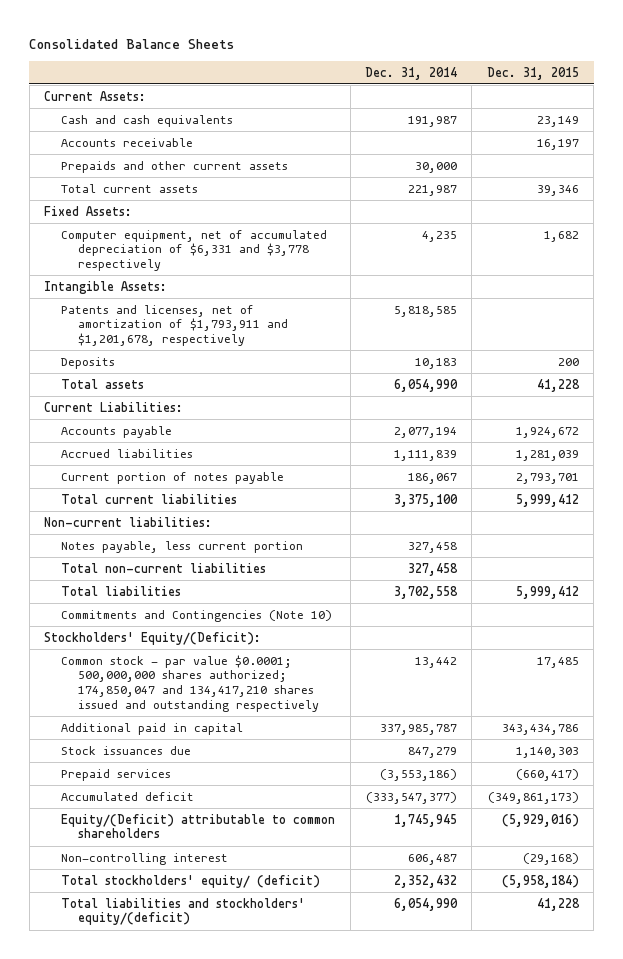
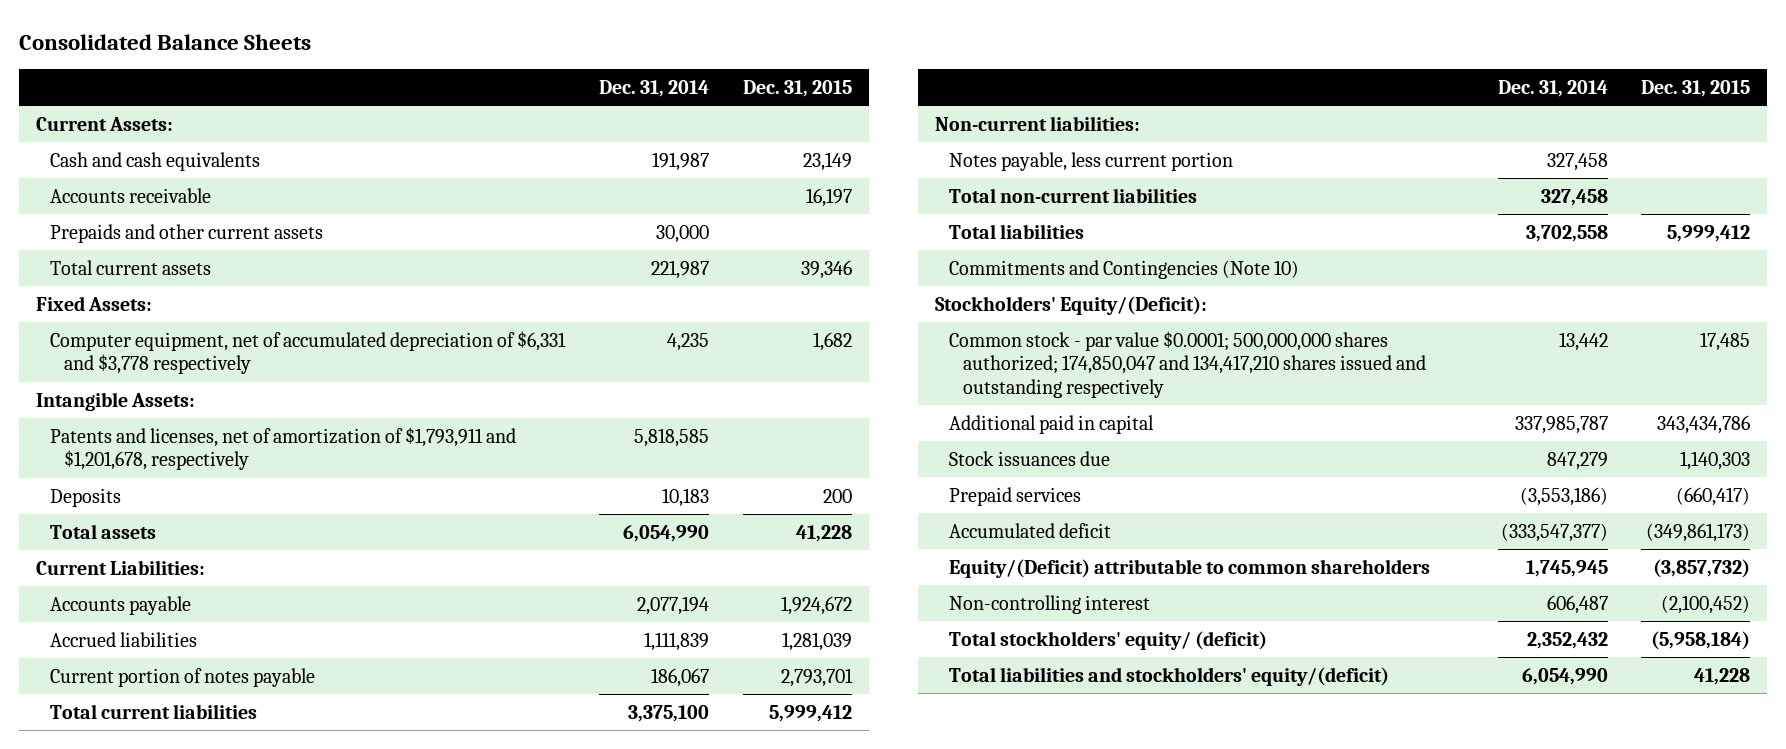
- Equity/(Deficit) attributable to common shareholders | 1,745,945 | (5,929,016)
- Non-controlling interest | 606,487 | (29,168)
+ Equity/(Deficit) attributable to common shareholders | 1,745,945 | (3,857,732)
+ Non-controlling interest | 606,487 | (2,100,452)

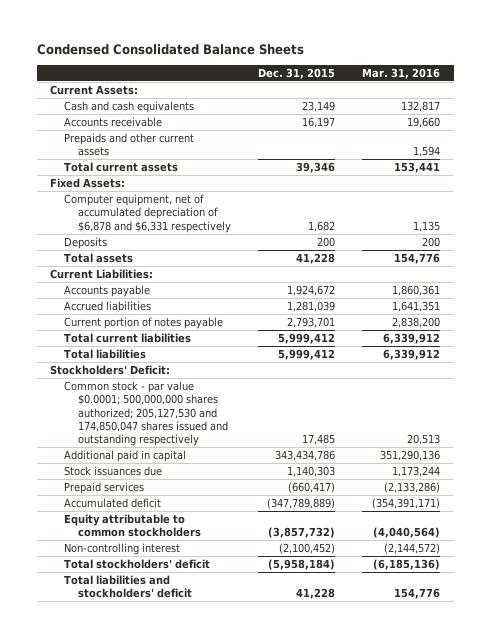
- Consolidated Balance Sheets
+ Condensed Consolidated Balance Sheets
- | Dec. 31, 2014 | Dec. 31, 2015
+ | Dec. 31, 2015 | Mar. 31, 2016
- Computer equipment, net of accumulated depreciation of $6,331 and $3,778 respectively | 4,235 | 1,682
- Intangible Assets:
- Patents and licenses, net of amortization of $1,793,911 and $1,201,678, respectively | 5,818,585 |
+ Computer equipment, net of accumulated depreciation of $6,878 and $6,331 respectively | 1,682 | 1,135
- Non-current liabilities:
- Notes payable, less current portion | 327,458 |
- Total non-current liabilities | 327,458 |
- Commitments and Contingencies (Note 10)
- Stockholders' Equity/(Deficit):
- Common stock - par value $0.0001; 500,000,000 shares authorized; 174,850,047 and 134,417,210 shares issued and outstanding respectively | 13,442 | 17,485
+ Stockholders' Deficit:
+ Common stock - par value $0.0001; 500,000,000 shares authorized; 205,127,530 and 174,850,047 shares issued and outstanding respectively | 17,485 | 20,513
- Accumulated deficit | (333,547,377) | (349,861,173)
- Equity/(Deficit) attributable to common shareholders | 1,745,945 | (3,857,732)
+ Accumulated deficit | (347,789,889) | (354,391,171)
+ Equity attributable to common stockholders | (3,857,732) | (4,040,564)
- Total stockholders' equity/ (deficit) | 2,352,432 | (5,958,184)
- Total liabilities and stockholders' equity/(deficit) | 6,054,990 | 41,228
+ Total stockholders' deficit | (5,958,184) | (6,185,136)
+ Total liabilities and stockholders' deficit | 41,228 | 154,776

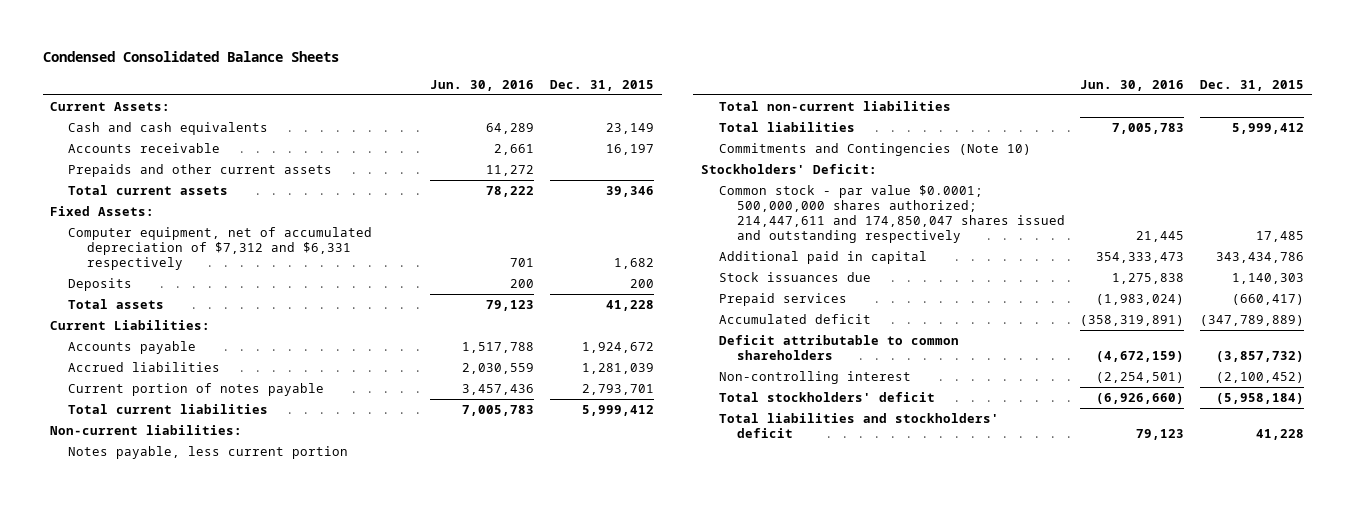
- | Dec. 31, 2015 | Mar. 31, 2016
+ | Jun. 30, 2016 | Dec. 31, 2015
- Computer equipment, net of accumulated depreciation of $6,878 and $6,331 respectively | 1,682 | 1,135
+ Computer equipment, net of accumulated depreciation of $7,312 and $6,331 respectively | 701 | 1,682
+ Non-current liabilities:
+ Notes payable, less current portion
+ Total non-current liabilities
+ Commitments and Contingencies (Note 10)
- Common stock - par value $0.0001; 500,000,000 shares authorized; 205,127,530 and 174,850,047 shares issued and outstanding respectively | 17,485 | 20,513
+ Common stock - par value $0.0001; 500,000,000 shares authorized; 214,447,611 and 174,850,047 shares issued and outstanding respectively | 21,445 | 17,485
- Equity attributable to common stockholders | (3,857,732) | (4,040,564)
+ Deficit attributable to common shareholders | (4,672,159) | (3,857,732)

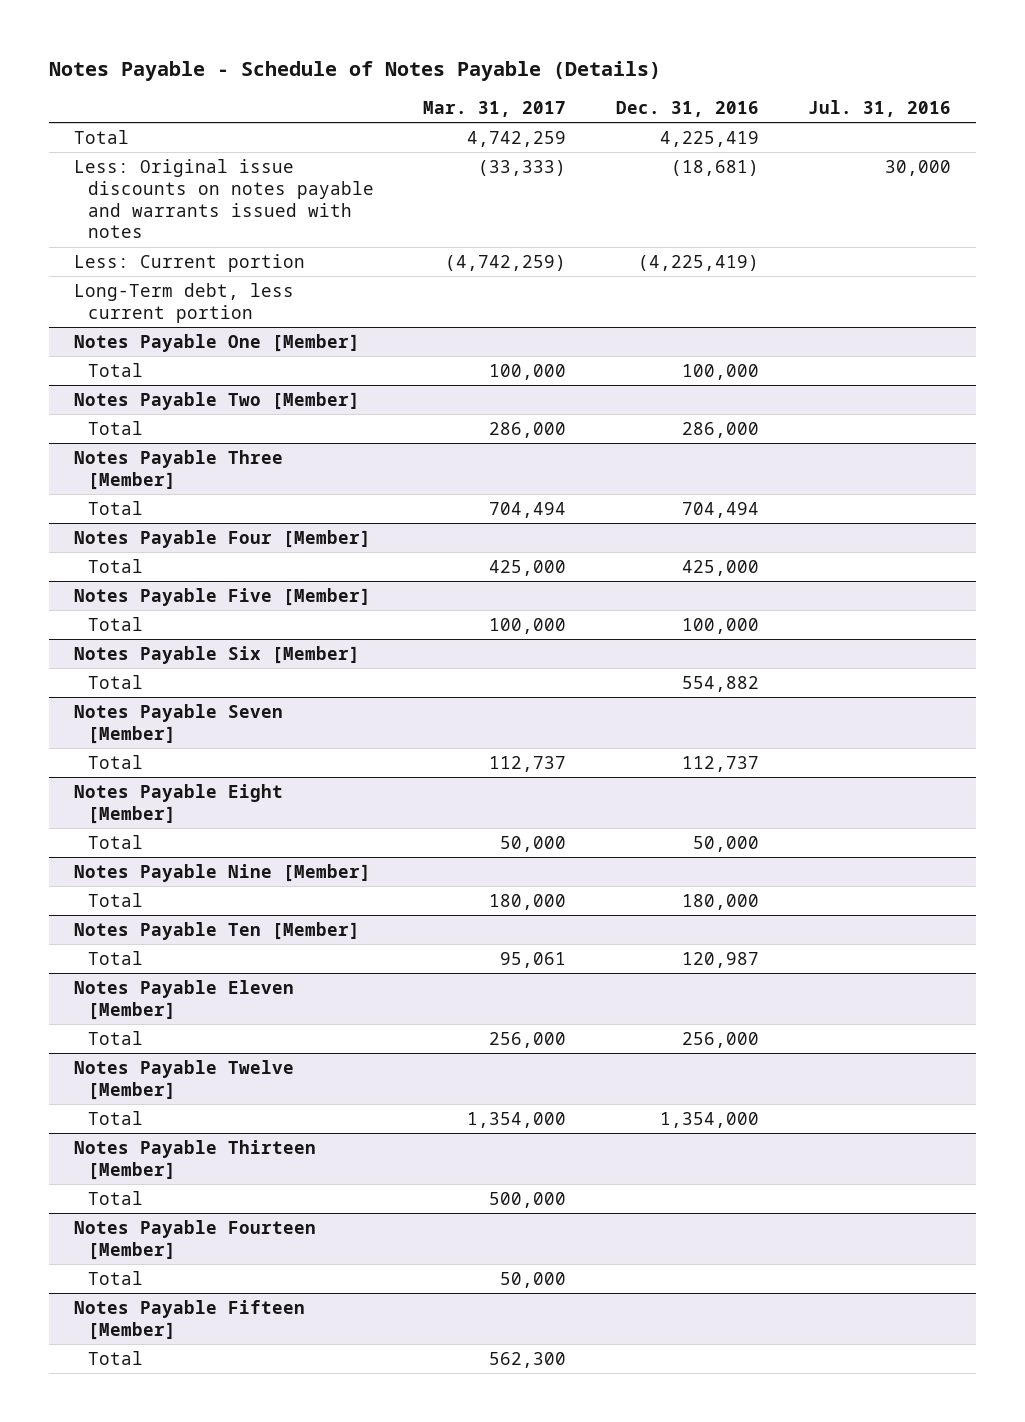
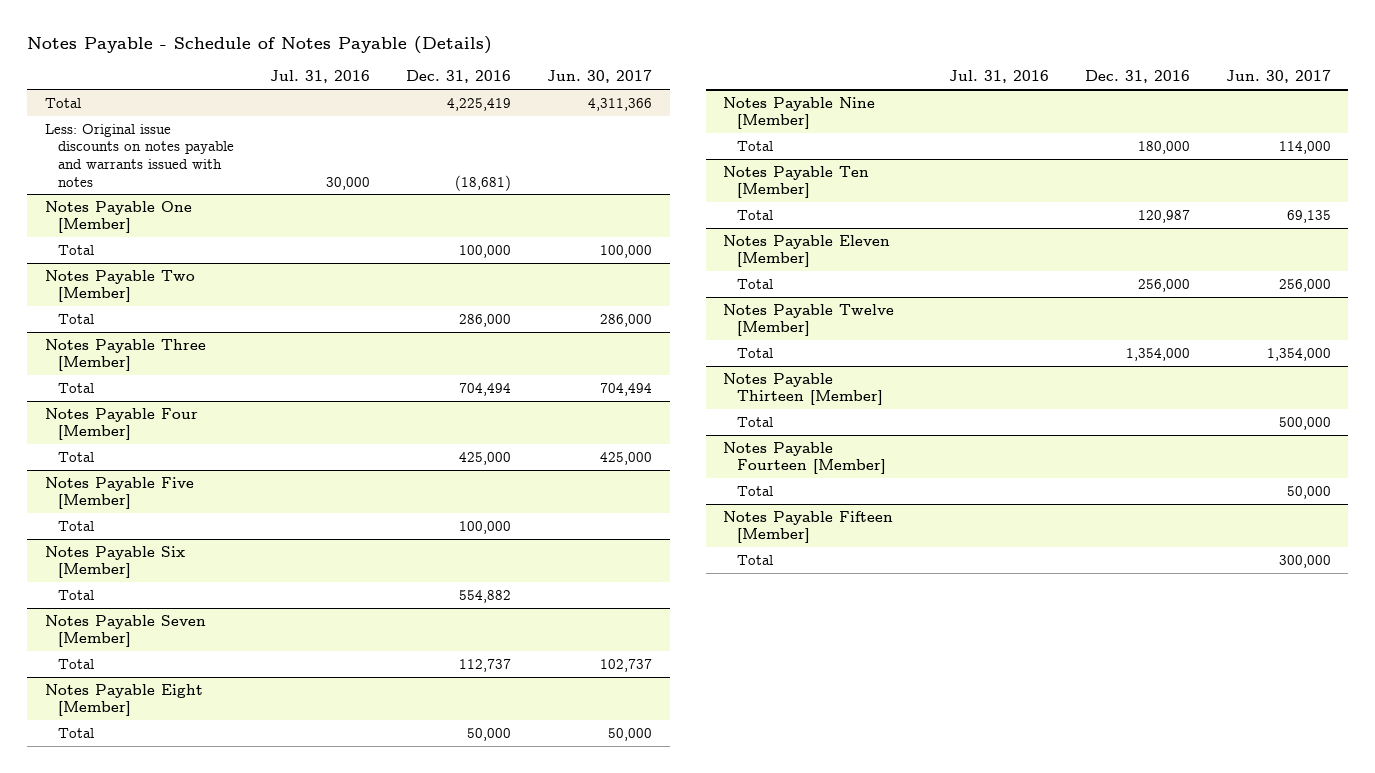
- | Mar. 31, 2017 | Dec. 31, 2016 | Jul. 31, 2016
+ | Jul. 31, 2016 | Dec. 31, 2016 | Jun. 30, 2017
- Less: Current portion | (4,742,259) | (4,225,419) |
- Long-Term debt, less current portion

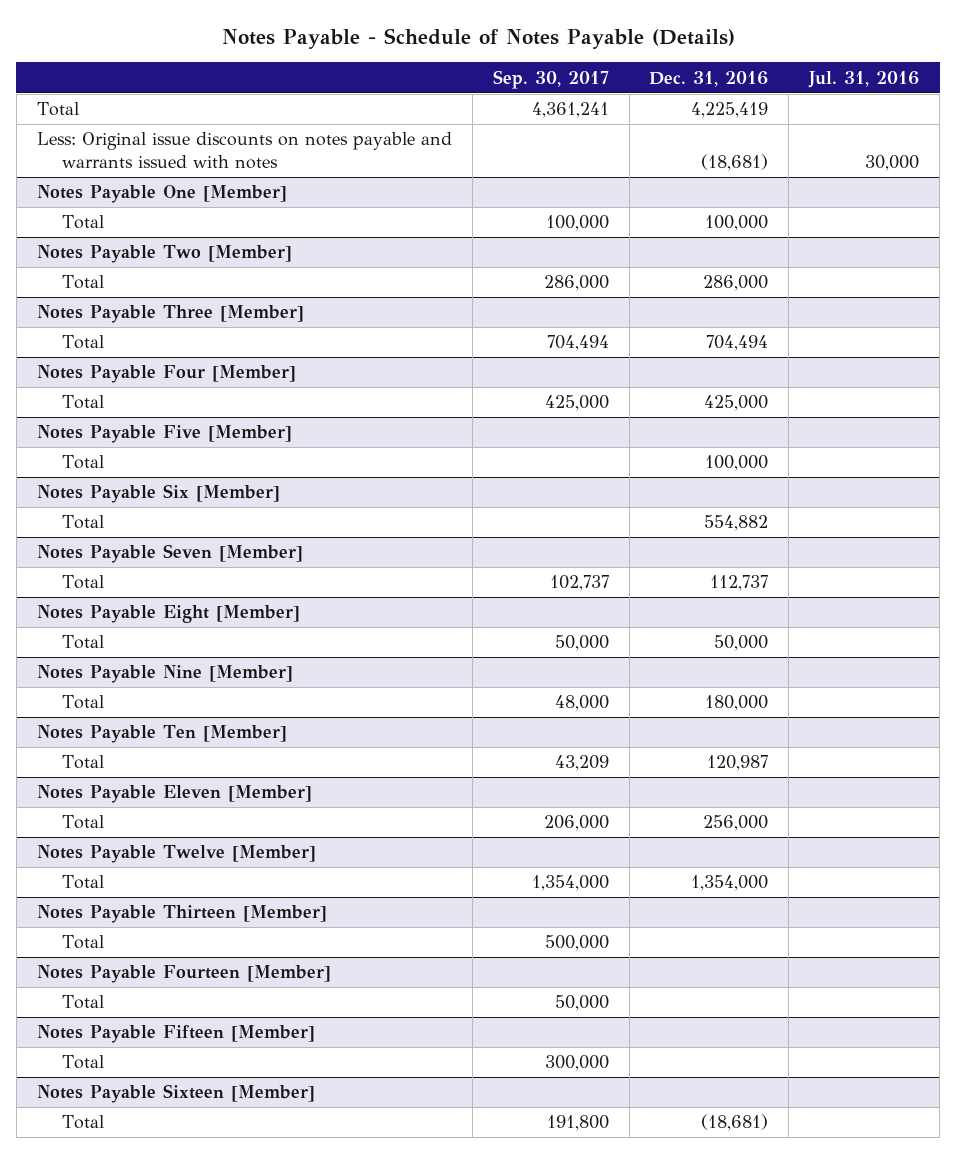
- | Jul. 31, 2016 | Dec. 31, 2016 | Jun. 30, 2017
+ | Sep. 30, 2017 | Dec. 31, 2016 | Jul. 31, 2016
+ Notes Payable Sixteen [Member]
+ Total | 191,800 | (18,681) |

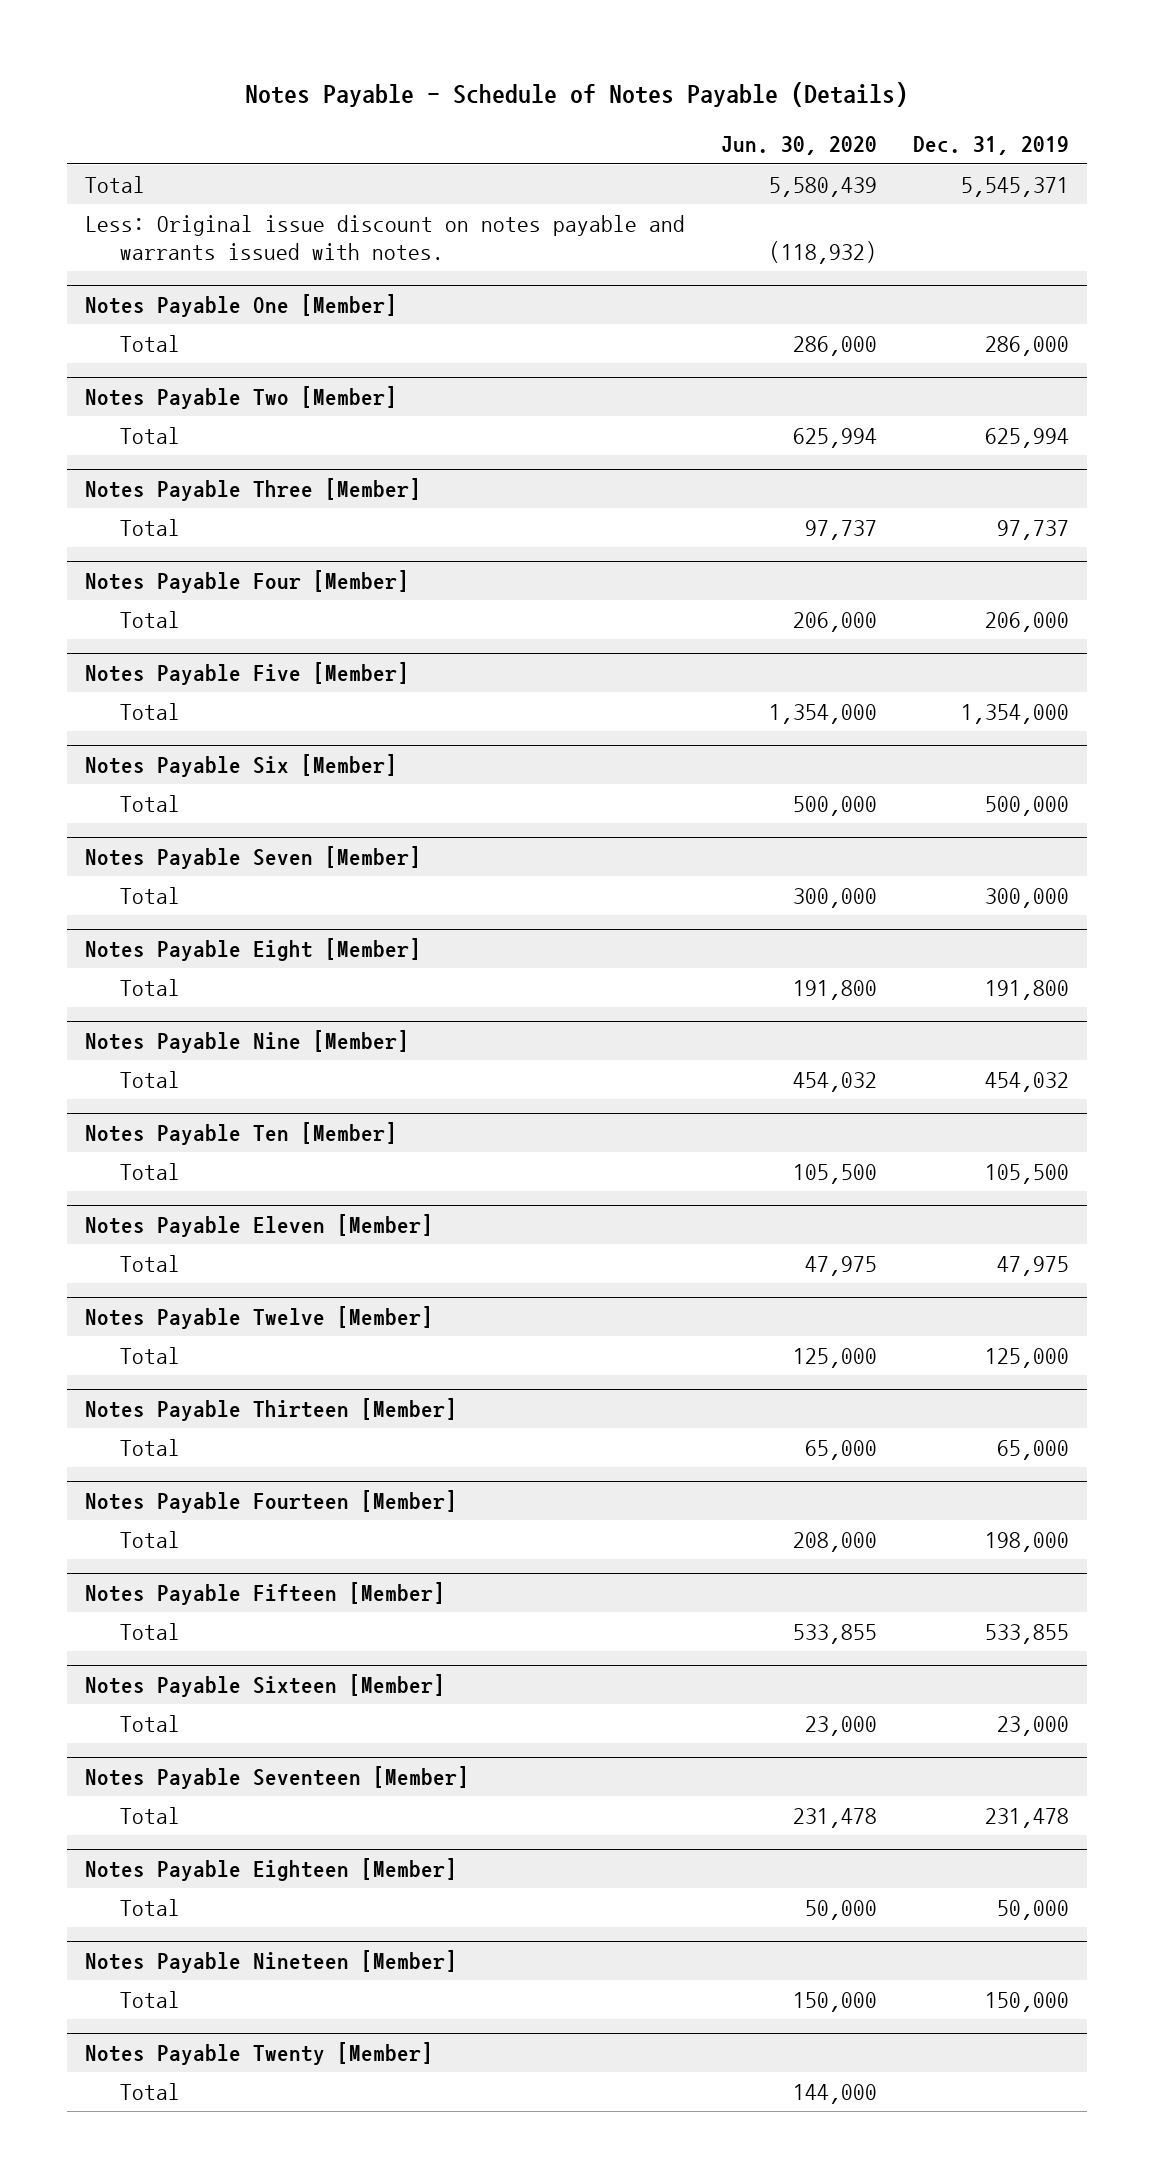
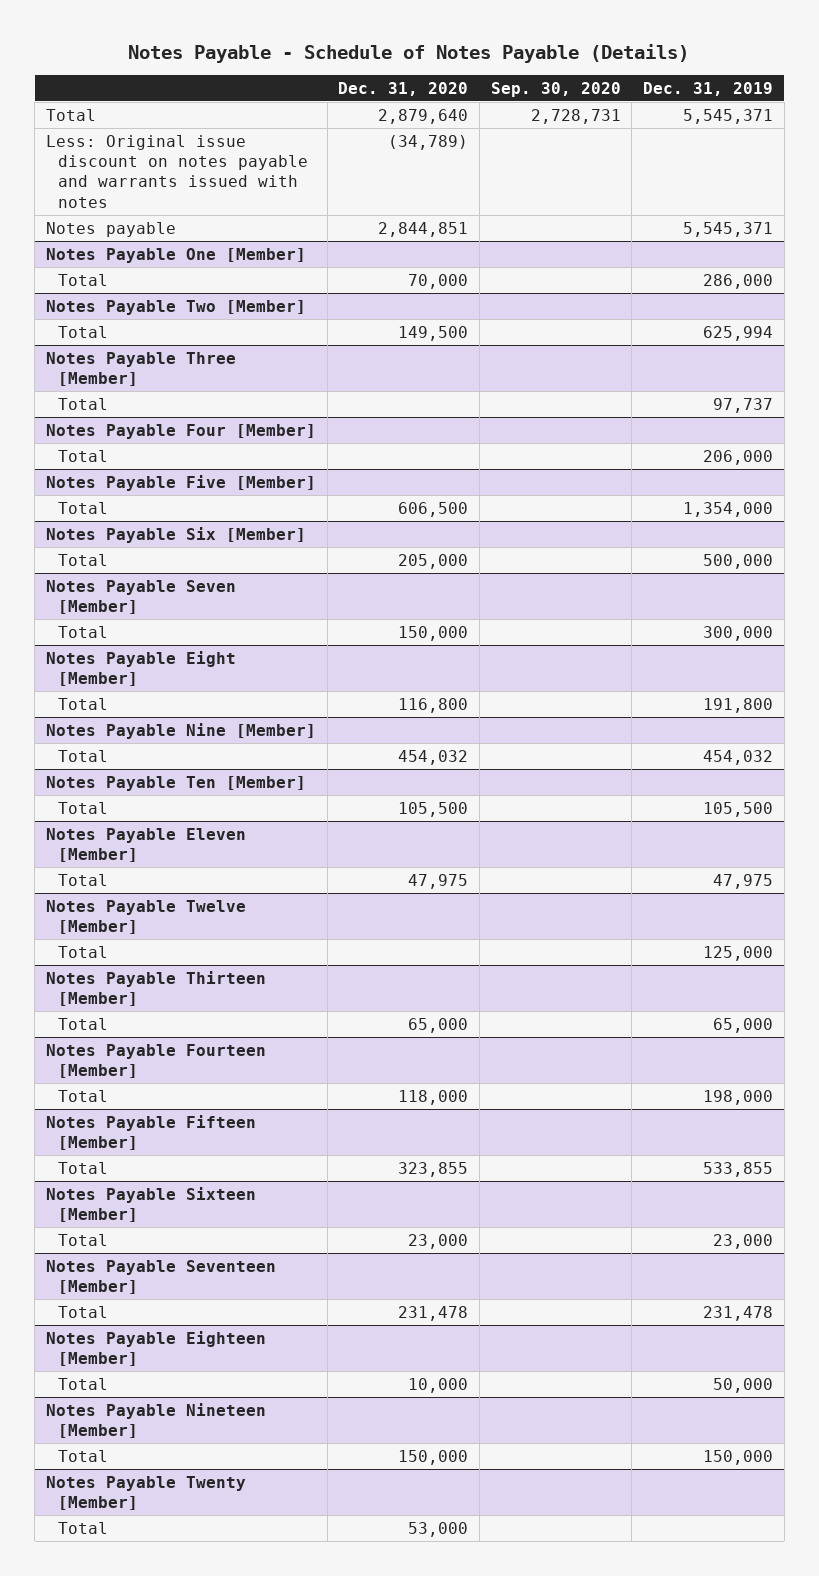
- | Jun. 30, 2020 | Dec. 31, 2019
+ | Dec. 31, 2020 | Sep. 30, 2020 | Dec. 31, 2019
- Less: Original issue discount on notes payable and warrants issued with notes. | (118,932) |
+ Less: Original issue discount on notes payable and warrants issued with notes | (34,789) | |
+ Notes payable | 2,844,851 | | 5,545,371

